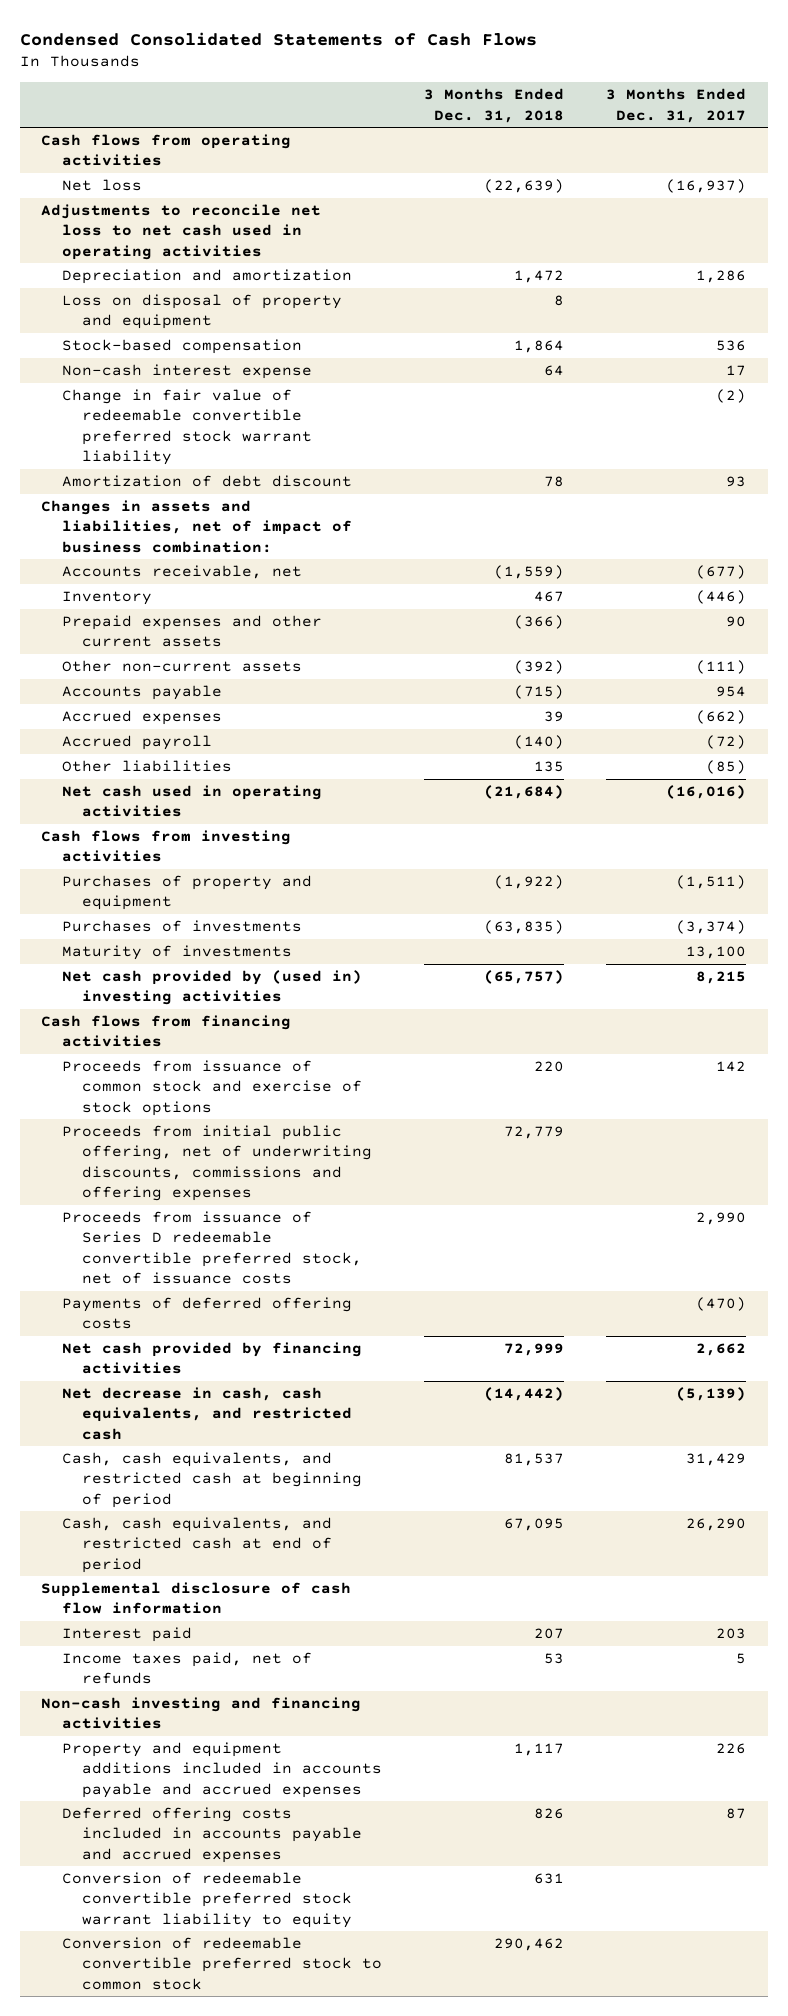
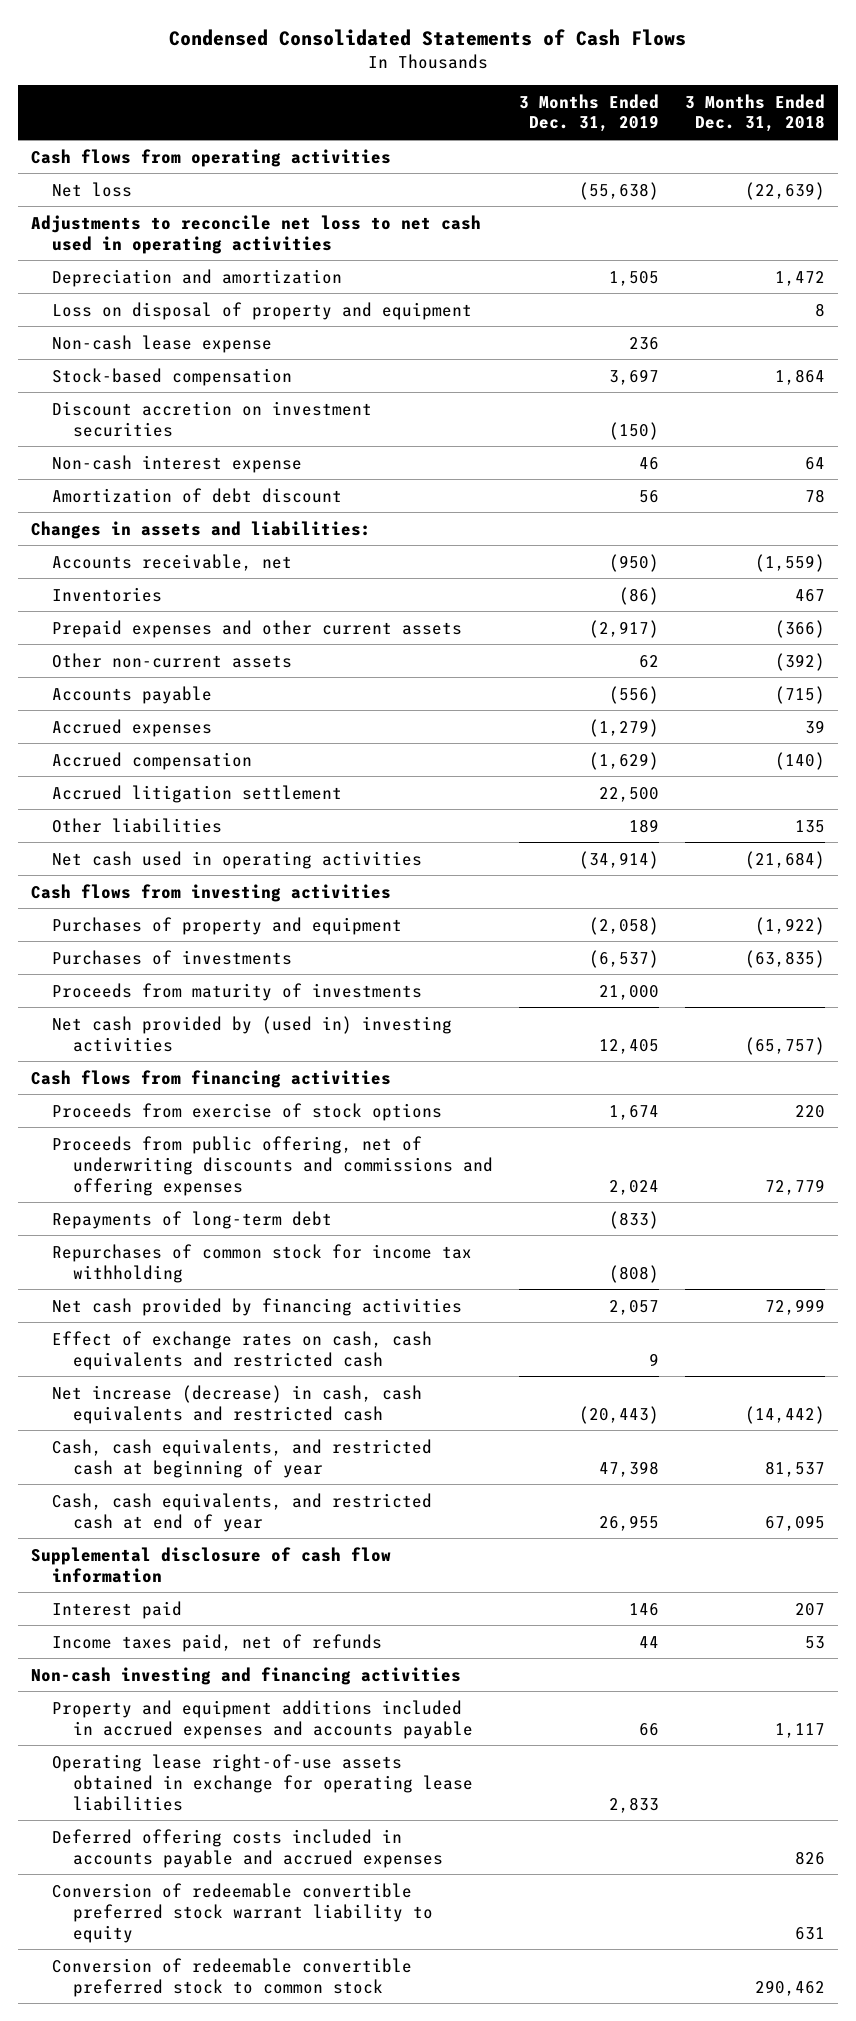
- | 3 Months Ended Dec. 31, 2018 | 3 Months Ended Dec. 31, 2017
+ | 3 Months Ended Dec. 31, 2019 | 3 Months Ended Dec. 31, 2018
+ Non-cash lease expense | 236 |
+ Discount accretion on investment securities | (150) |
- Change in fair value of redeemable convertible preferred stock warrant liability | | (2)
- Changes in assets and liabilities, net of impact of business combination:
+ Changes in assets and liabilities:
- Inventory | 467 | (446)
+ Inventories | (86) | 467
- Accrued payroll | (140) | (72)
+ Accrued compensation | (1,629) | (140)
+ Accrued litigation settlement | 22,500 |
- Maturity of investments | | 13,100
+ Proceeds from maturity of investments | 21,000 |
- Proceeds from issuance of common stock and exercise of stock options | 220 | 142
- Proceeds from initial public offering, net of underwriting discounts, commissions and offering expenses | 72,779 |
- Proceeds from issuance of Series D redeemable convertible preferred stock, net of issuance costs | | 2,990
- Payments of deferred offering costs | | (470)
+ Proceeds from exercise of stock options | 1,674 | 220
+ Proceeds from public offering, net of underwriting discounts and commissions and offering expenses | 2,024 | 72,779
+ Repayments of long-term debt | (833) |
+ Repurchases of common stock for income tax withholding | (808) |
- Net decrease in cash, cash equivalents, and restricted cash | (14,442) | (5,139)
- Cash, cash equivalents, and restricted cash at beginning of period | 81,537 | 31,429
- Cash, cash equivalents, and restricted cash at end of period | 67,095 | 26,290
+ Effect of exchange rates on cash, cash equivalents and restricted cash | 9 |
+ Net increase (decrease) in cash, cash equivalents and restricted cash | (20,443) | (14,442)
+ Cash, cash equivalents, and restricted cash at beginning of year | 47,398 | 81,537
+ Cash, cash equivalents, and restricted cash at end of year | 26,955 | 67,095
- Property and equipment additions included in accounts payable and accrued expenses | 1,117 | 226
+ Property and equipment additions included in accrued expenses and accounts payable | 66 | 1,117
+ Operating lease right-of-use assets obtained in exchange for operating lease liabilities | 2,833 |

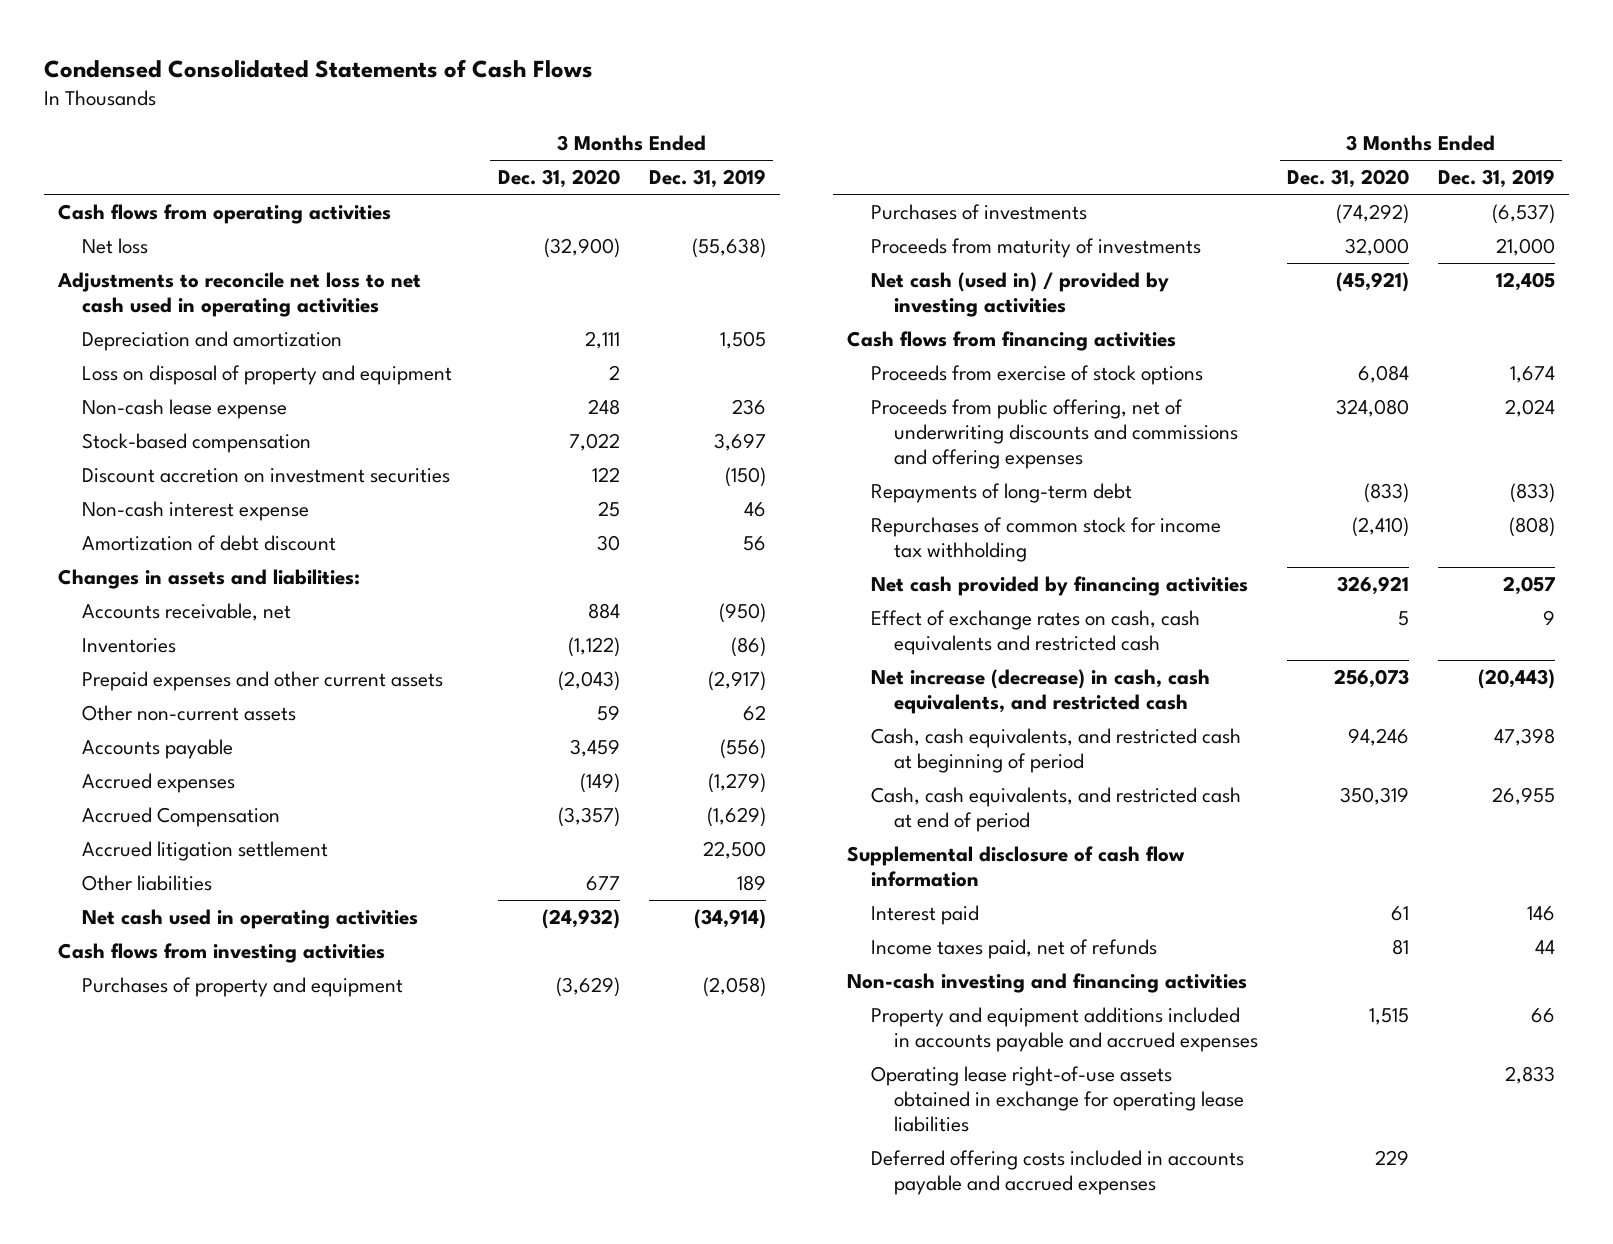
- | 3 Months Ended Dec. 31, 2019 | 3 Months Ended Dec. 31, 2018
+ | 3 Months Ended Dec. 31, 2020 | 3 Months Ended Dec. 31, 2019
- Accrued compensation | (1,629) | (140)
+ Accrued Compensation | (3,357) | (1,629)
- Net cash provided by (used in) investing activities | 12,405 | (65,757)
+ Net cash (used in) / provided by investing activities | (45,921) | 12,405
- Net increase (decrease) in cash, cash equivalents and restricted cash | (20,443) | (14,442)
- Cash, cash equivalents, and restricted cash at beginning of year | 47,398 | 81,537
- Cash, cash equivalents, and restricted cash at end of year | 26,955 | 67,095
+ Net increase (decrease) in cash, cash equivalents, and restricted cash | 256,073 | (20,443)
+ Cash, cash equivalents, and restricted cash at beginning of period | 94,246 | 47,398
+ Cash, cash equivalents, and restricted cash at end of period | 350,319 | 26,955
- Property and equipment additions included in accrued expenses and accounts payable | 66 | 1,117
+ Property and equipment additions included in accounts payable and accrued expenses | 1,515 | 66
- Conversion of redeemable convertible preferred stock warrant liability to equity | | 631
- Conversion of redeemable convertible preferred stock to common stock | | 290,462

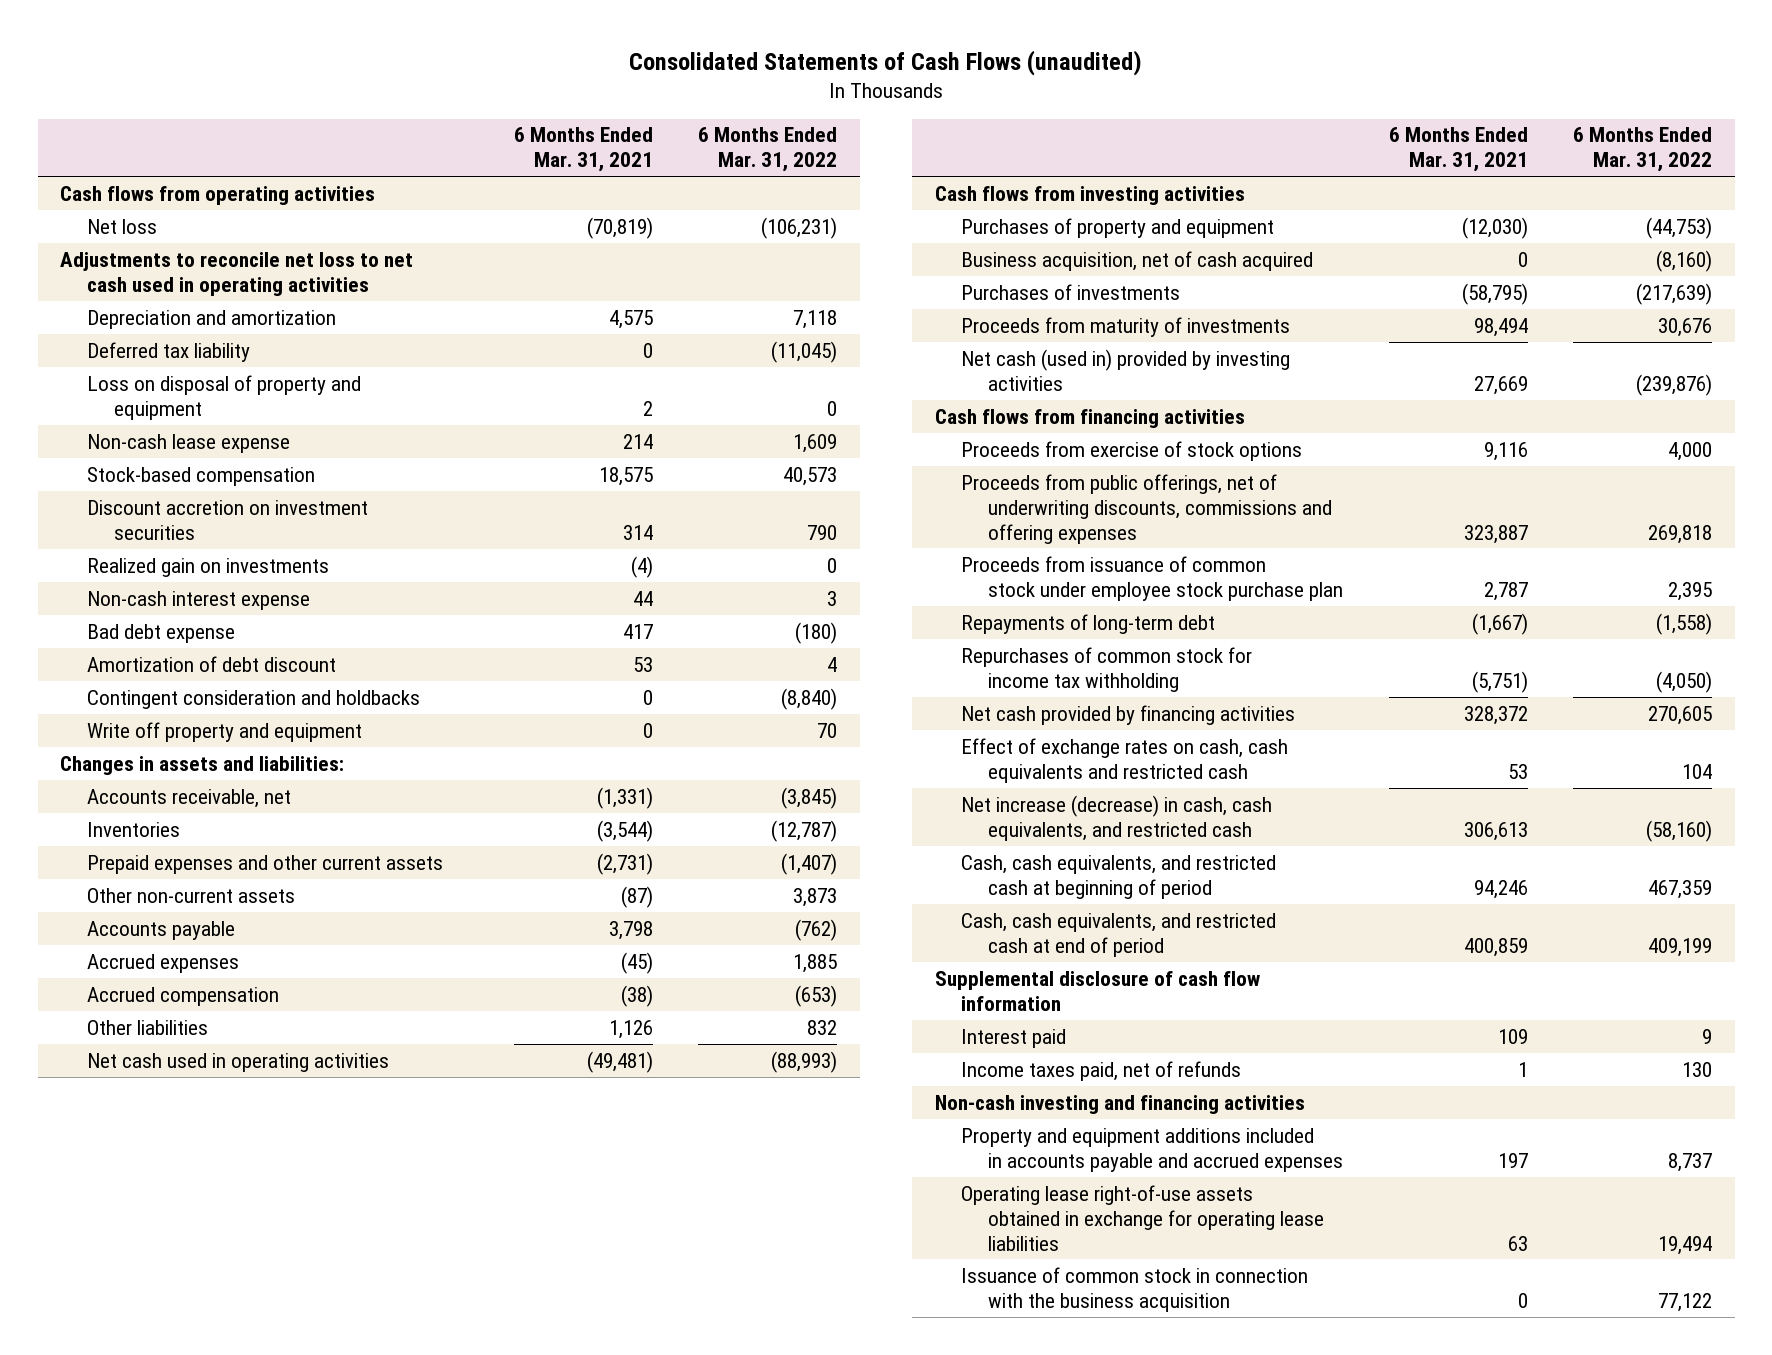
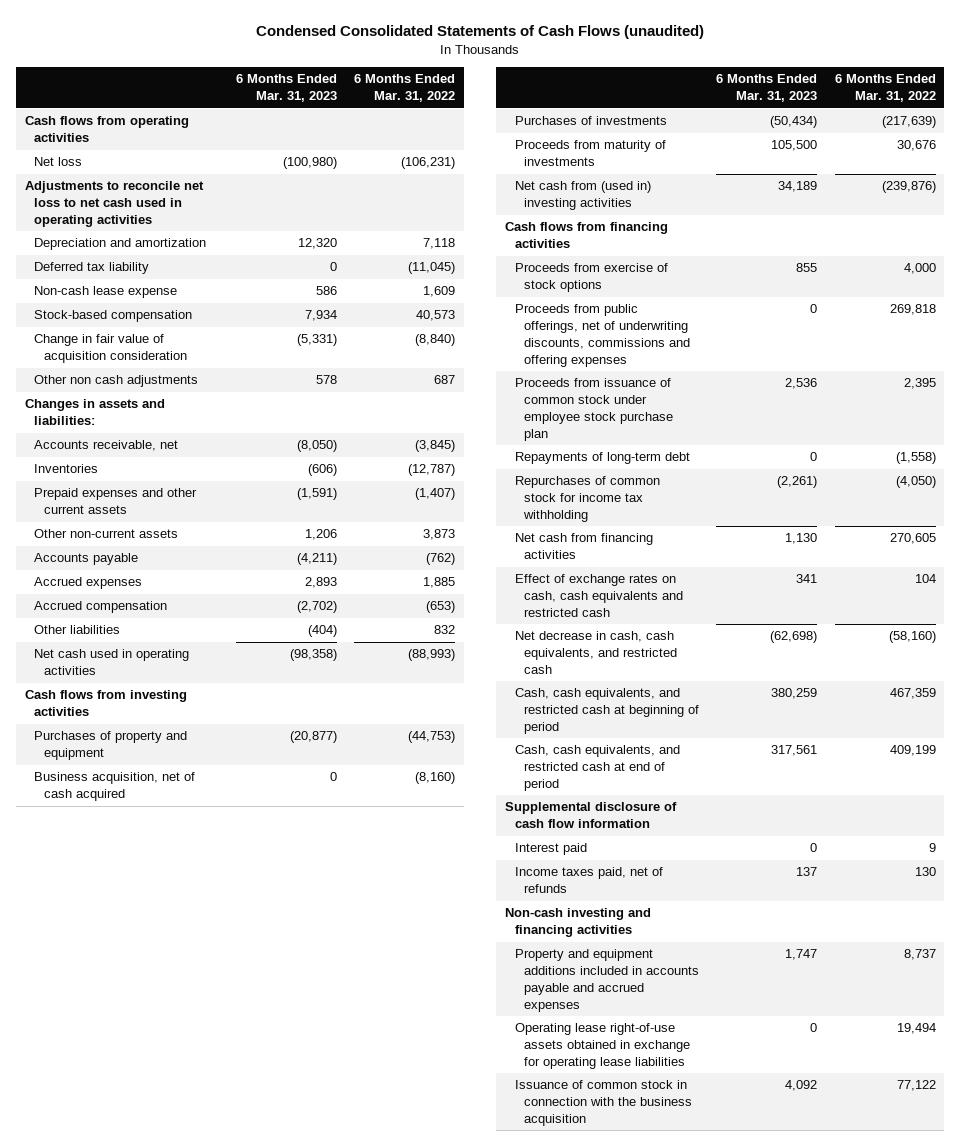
- Consolidated Statements of Cash Flows (unaudited)
+ Condensed Consolidated Statements of Cash Flows (unaudited)
- | 6 Months Ended Mar. 31, 2021 | 6 Months Ended Mar. 31, 2022
+ | 6 Months Ended Mar. 31, 2023 | 6 Months Ended Mar. 31, 2022
- Loss on disposal of property and equipment | 2 | 0
- Discount accretion on investment securities | 314 | 790
- Realized gain on investments | (4) | 0
- Non-cash interest expense | 44 | 3
- Bad debt expense | 417 | (180)
- Amortization of debt discount | 53 | 4
- Contingent consideration and holdbacks | 0 | (8,840)
- Write off property and equipment | 0 | 70
+ Change in fair value of acquisition consideration | (5,331) | (8,840)
+ Other non cash adjustments | 578 | 687
- Net cash (used in) provided by investing activities | 27,669 | (239,876)
+ Net cash from (used in) investing activities | 34,189 | (239,876)
- Net cash provided by financing activities | 328,372 | 270,605
+ Net cash from financing activities | 1,130 | 270,605
- Net increase (decrease) in cash, cash equivalents, and restricted cash | 306,613 | (58,160)
+ Net decrease in cash, cash equivalents, and restricted cash | (62,698) | (58,160)

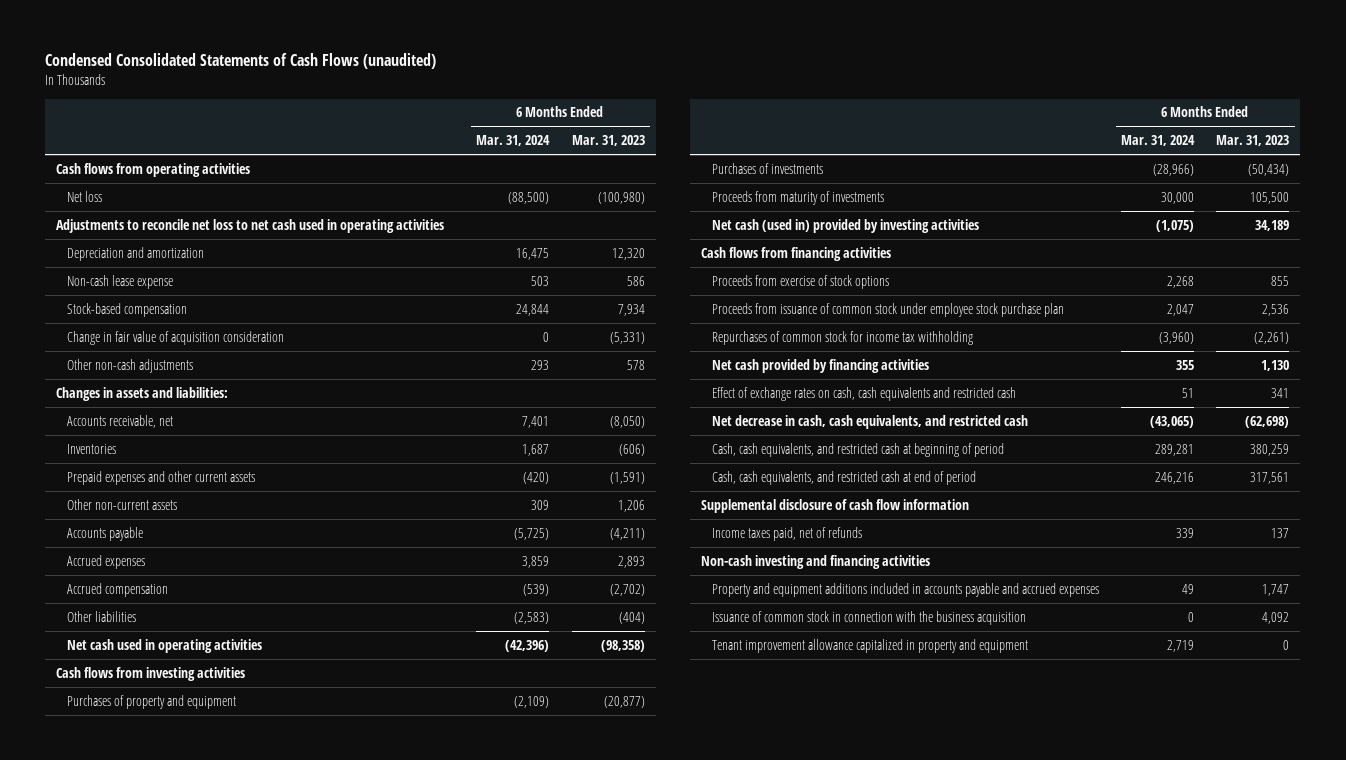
- | 6 Months Ended Mar. 31, 2023 | 6 Months Ended Mar. 31, 2022
+ | 6 Months Ended Mar. 31, 2024 | 6 Months Ended Mar. 31, 2023
- Deferred tax liability | 0 | (11,045)
- Other non cash adjustments | 578 | 687
+ Other non-cash adjustments | 293 | 578
- Business acquisition, net of cash acquired | 0 | (8,160)
- Net cash from (used in) investing activities | 34,189 | (239,876)
+ Net cash (used in) provided by investing activities | (1,075) | 34,189
- Proceeds from public offerings, net of underwriting discounts, commissions and offering expenses | 0 | 269,818
- Repayments of long-term debt | 0 | (1,558)
- Net cash from financing activities | 1,130 | 270,605
+ Net cash provided by financing activities | 355 | 1,130
- Interest paid | 0 | 9
- Operating lease right-of-use assets obtained in exchange for operating lease liabilities | 0 | 19,494
+ Tenant improvement allowance capitalized in property and equipment | 2,719 | 0

